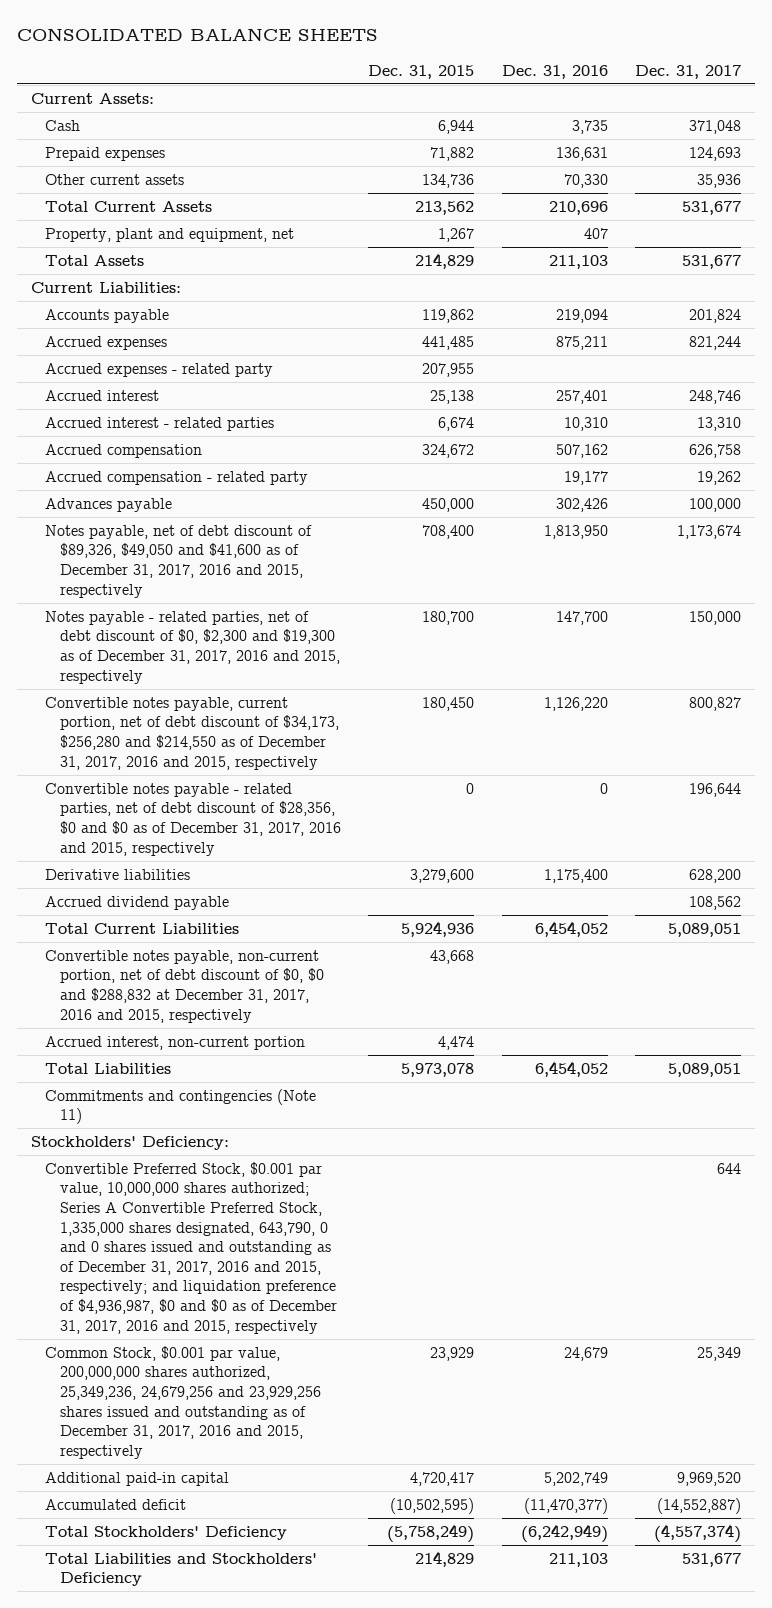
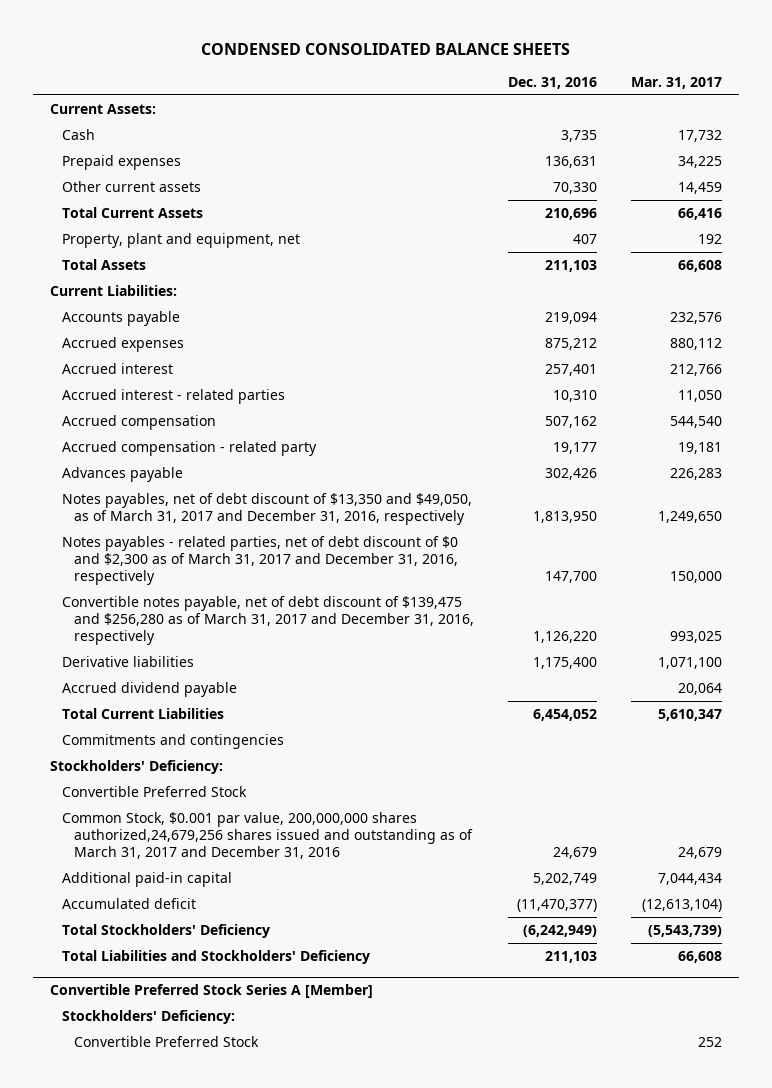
- CONSOLIDATED BALANCE SHEETS
+ CONDENSED CONSOLIDATED BALANCE SHEETS
- | Dec. 31, 2015 | Dec. 31, 2016 | Dec. 31, 2017
+ | Dec. 31, 2016 | Mar. 31, 2017
- Accrued expenses | 441,485 | 875,211 | 821,244
- Accrued expenses - related party | 207,955 | |
+ Accrued expenses | 875,212 | 880,112
- Notes payable, net of debt discount of $89,326, $49,050 and $41,600 as of December 31, 2017, 2016 and 2015, respectively | 708,400 | 1,813,950 | 1,173,674
- Notes payable - related parties, net of debt discount of $0, $2,300 and $19,300 as of December 31, 2017, 2016 and 2015, respectively | 180,700 | 147,700 | 150,000
- Convertible notes payable, current portion, net of debt discount of $34,173, $256,280 and $214,550 as of December 31, 2017, 2016 and 2015, respectively | 180,450 | 1,126,220 | 800,827
- Convertible notes payable - related parties, net of debt discount of $28,356, $0 and $0 as of December 31, 2017, 2016 and 2015, respectively | 0 | 0 | 196,644
+ Notes payables, net of debt discount of $13,350 and $49,050, as of March 31, 2017 and December 31, 2016, respectively | 1,813,950 | 1,249,650
+ Notes payables - related parties, net of debt discount of $0 and $2,300 as of March 31, 2017 and December 31, 2016, respectively | 147,700 | 150,000
+ Convertible notes payable, net of debt discount of $139,475 and $256,280 as of March 31, 2017 and December 31, 2016, respectively | 1,126,220 | 993,025
- Convertible notes payable, non-current portion, net of debt discount of $0, $0 and $288,832 at December 31, 2017, 2016 and 2015, respectively | 43,668 | |
- Accrued interest, non-current portion | 4,474 | |
- Total Liabilities | 5,973,078 | 6,454,052 | 5,089,051
- Commitments and contingencies (Note 11)
+ Commitments and contingencies
- Convertible Preferred Stock, $0.001 par value, 10,000,000 shares authorized; Series A Convertible Preferred Stock, 1,335,000 shares designated, 643,790, 0 and 0 shares issued and outstanding as of December 31, 2017, 2016 and 2015, respectively; and liquidation preference of $4,936,987, $0 and $0 as of December 31, 2017, 2016 and 2015, respectively | | | 644
- Common Stock, $0.001 par value, 200,000,000 shares authorized, 25,349,236, 24,679,256 and 23,929,256 shares issued and outstanding as of December 31, 2017, 2016 and 2015, respectively | 23,929 | 24,679 | 25,349
+ Convertible Preferred Stock
+ Common Stock, $0.001 par value, 200,000,000 shares authorized,24,679,256 shares issued and outstanding as of March 31, 2017 and December 31, 2016 | 24,679 | 24,679
+ Convertible Preferred Stock Series A [Member]
+ Stockholders' Deficiency:
+ Convertible Preferred Stock | | 252

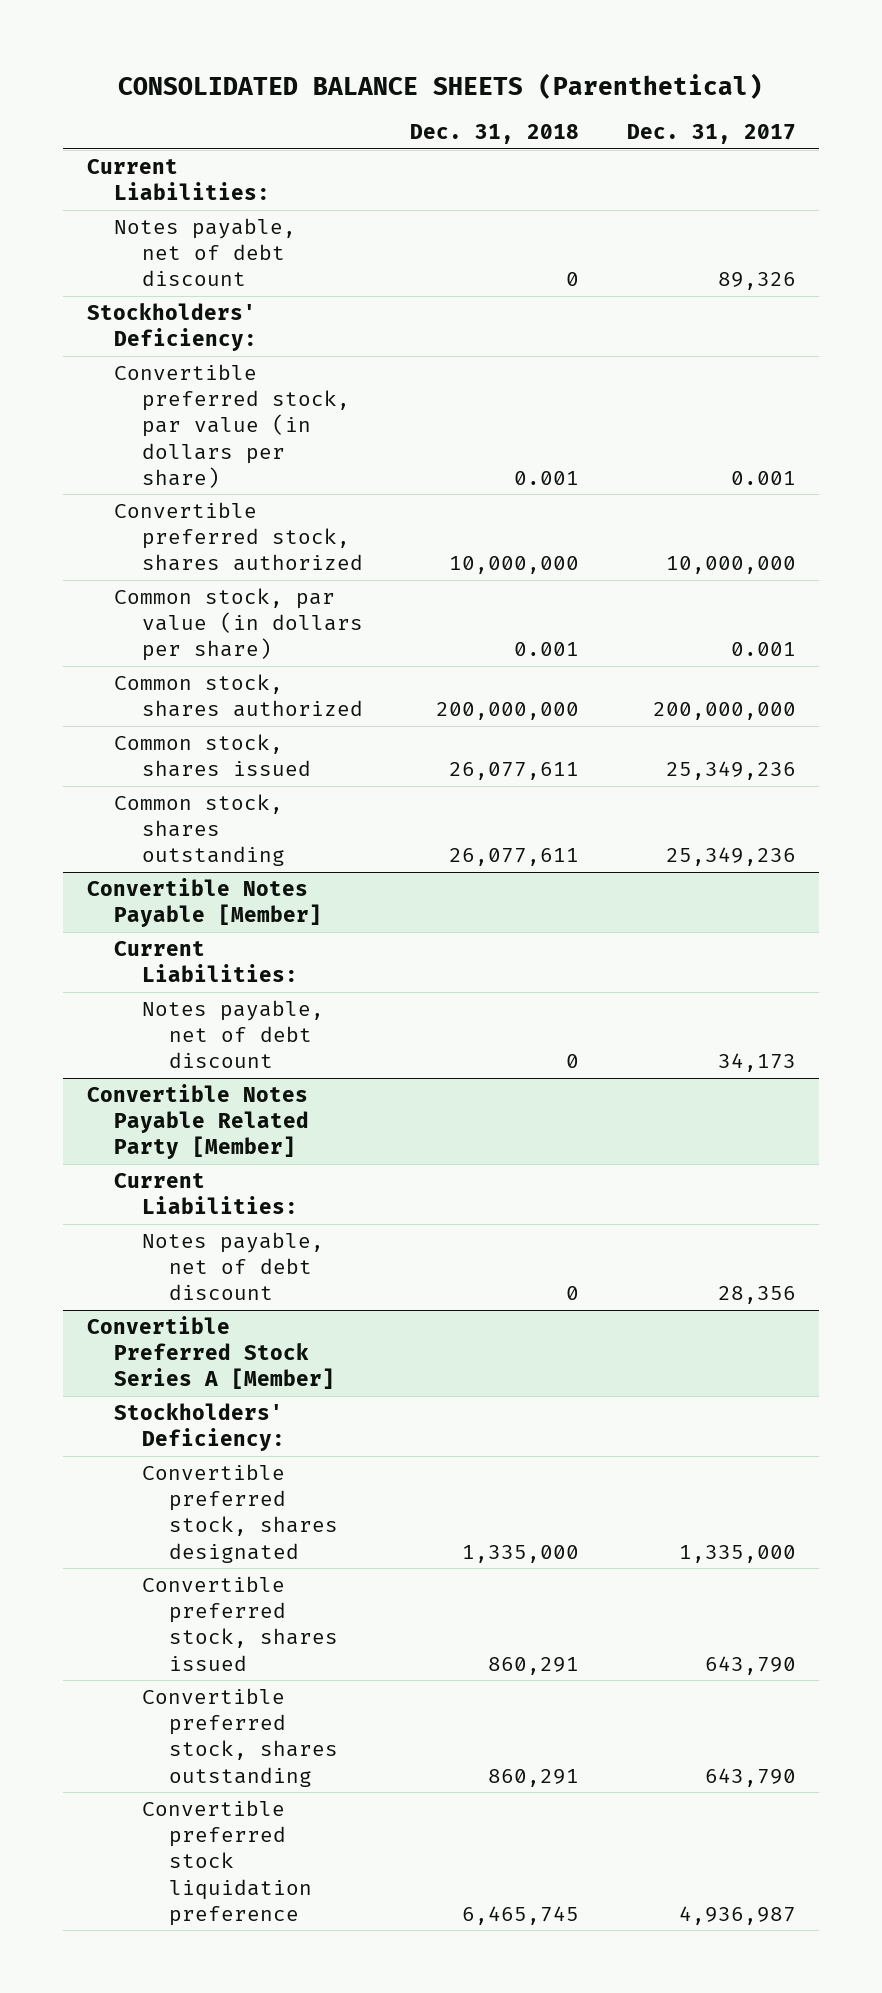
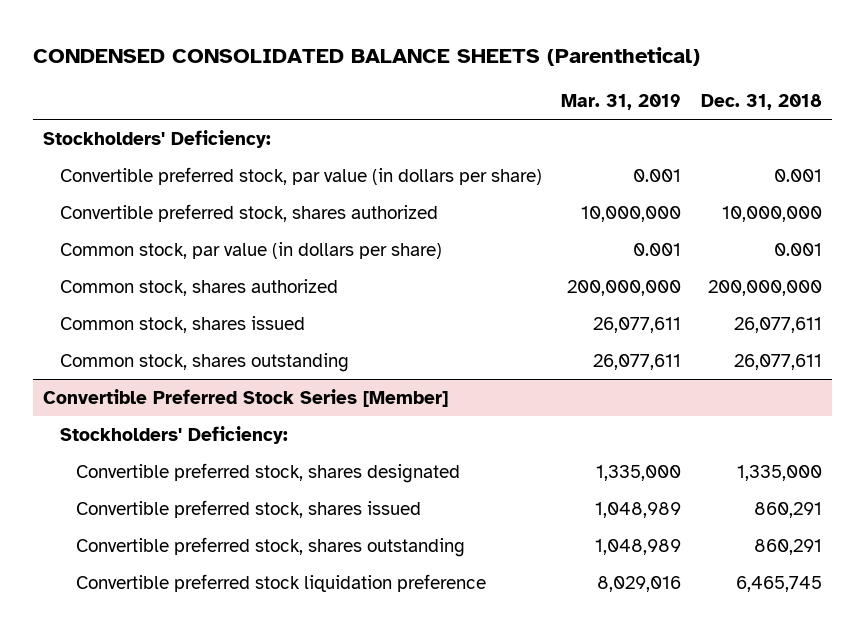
- CONSOLIDATED BALANCE SHEETS (Parenthetical)
+ CONDENSED CONSOLIDATED BALANCE SHEETS (Parenthetical)
- | Dec. 31, 2018 | Dec. 31, 2017
+ | Mar. 31, 2019 | Dec. 31, 2018
- Current Liabilities:
- Notes payable, net of debt discount | 0 | 89,326
- Convertible Notes Payable [Member]
- Current Liabilities:
- Notes payable, net of debt discount | 0 | 34,173
- Convertible Notes Payable Related Party [Member]
- Current Liabilities:
- Notes payable, net of debt discount | 0 | 28,356
- Convertible Preferred Stock Series A [Member]
+ Convertible Preferred Stock Series [Member]

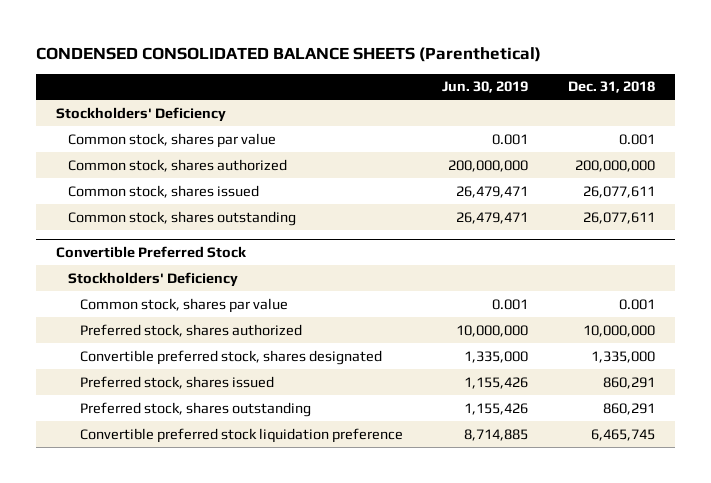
- | Mar. 31, 2019 | Dec. 31, 2018
+ | Jun. 30, 2019 | Dec. 31, 2018
- Stockholders' Deficiency:
- Convertible preferred stock, par value (in dollars per share) | 0.001 | 0.001
- Convertible preferred stock, shares authorized | 10,000,000 | 10,000,000
- Common stock, par value (in dollars per share) | 0.001 | 0.001
+ Stockholders' Deficiency
+ Common stock, shares par value | 0.001 | 0.001
- Convertible Preferred Stock Series [Member]
- Stockholders' Deficiency:
+ Convertible Preferred Stock
+ Stockholders' Deficiency
+ Common stock, shares par value | 0.001 | 0.001
+ Preferred stock, shares authorized | 10,000,000 | 10,000,000
- Convertible preferred stock, shares issued | 1,048,989 | 860,291
- Convertible preferred stock, shares outstanding | 1,048,989 | 860,291
+ Preferred stock, shares issued | 1,155,426 | 860,291
+ Preferred stock, shares outstanding | 1,155,426 | 860,291

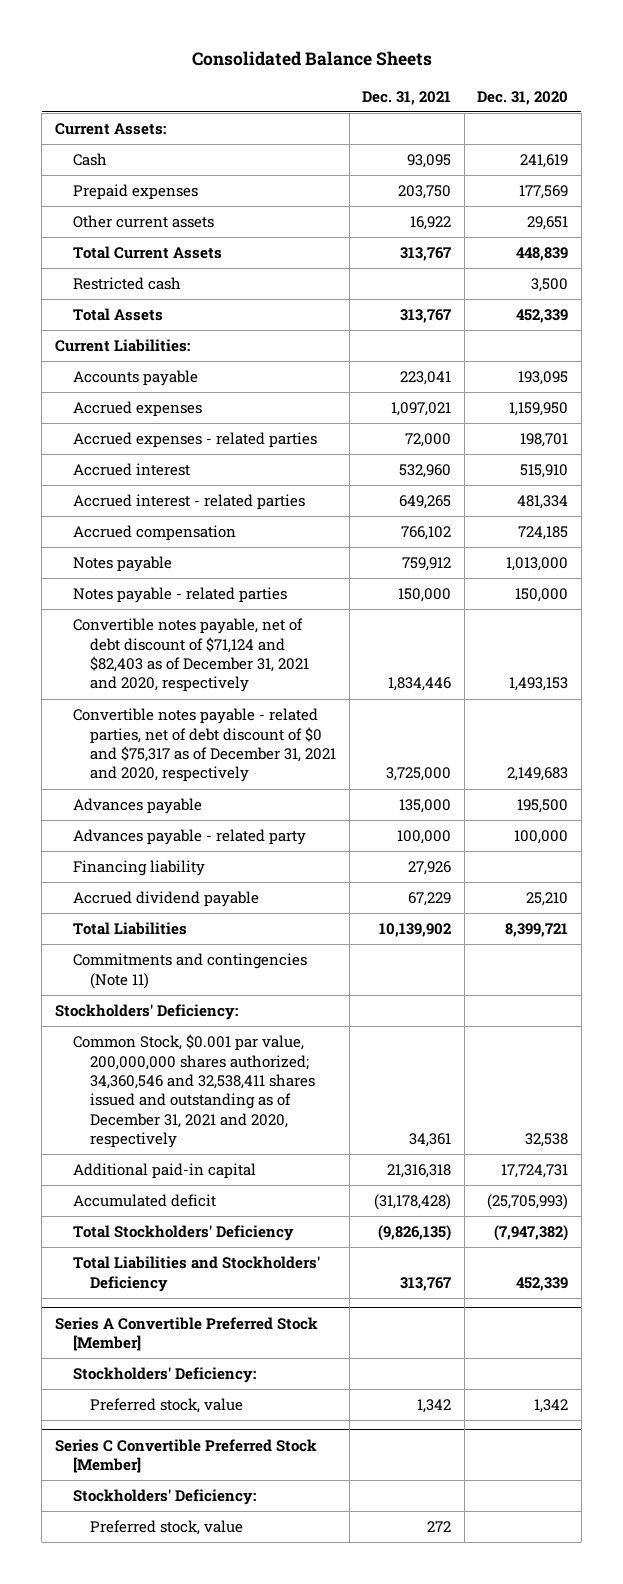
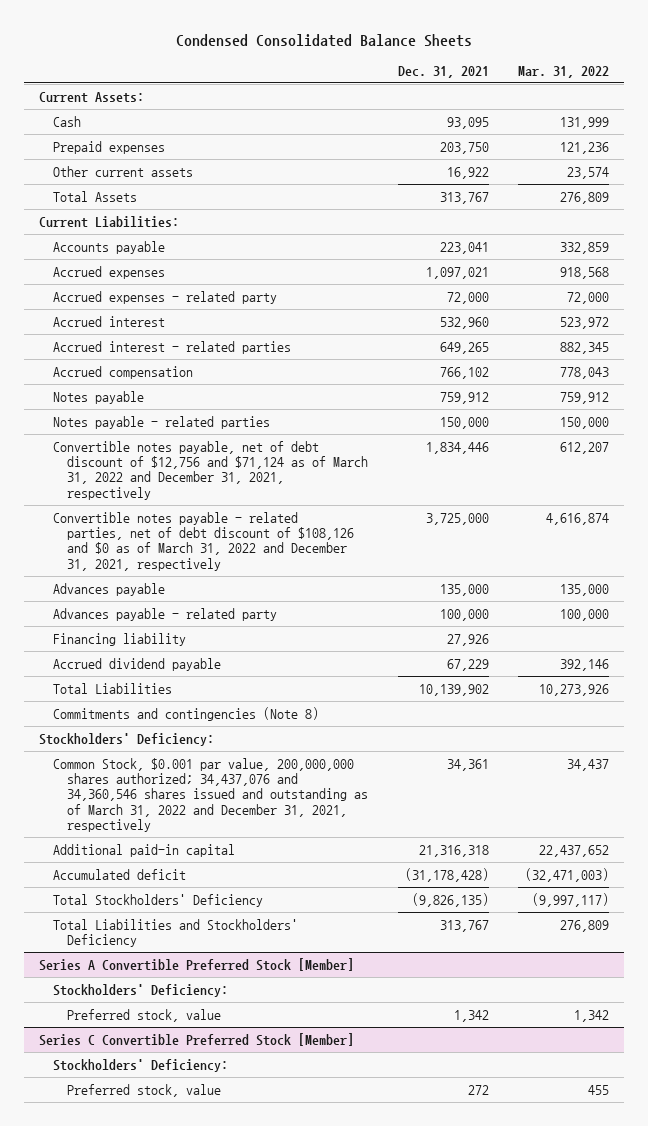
- Consolidated Balance Sheets
+ Condensed Consolidated Balance Sheets
- | Dec. 31, 2021 | Dec. 31, 2020
+ | Dec. 31, 2021 | Mar. 31, 2022
- Total Current Assets | 313,767 | 448,839
- Restricted cash | | 3,500
- Accrued expenses - related parties | 72,000 | 198,701
+ Accrued expenses - related party | 72,000 | 72,000
- Convertible notes payable, net of debt discount of $71,124 and $82,403 as of December 31, 2021 and 2020, respectively | 1,834,446 | 1,493,153
- Convertible notes payable - related parties, net of debt discount of $0 and $75,317 as of December 31, 2021 and 2020, respectively | 3,725,000 | 2,149,683
+ Convertible notes payable, net of debt discount of $12,756 and $71,124 as of March 31, 2022 and December 31, 2021, respectively | 1,834,446 | 612,207
+ Convertible notes payable - related parties, net of debt discount of $108,126 and $0 as of March 31, 2022 and December 31, 2021, respectively | 3,725,000 | 4,616,874
- Commitments and contingencies (Note 11)
+ Commitments and contingencies (Note 8)
- Common Stock, $0.001 par value, 200,000,000 shares authorized; 34,360,546 and 32,538,411 shares issued and outstanding as of December 31, 2021 and 2020, respectively | 34,361 | 32,538
+ Common Stock, $0.001 par value, 200,000,000 shares authorized; 34,437,076 and 34,360,546 shares issued and outstanding as of March 31, 2022 and December 31, 2021, respectively | 34,361 | 34,437

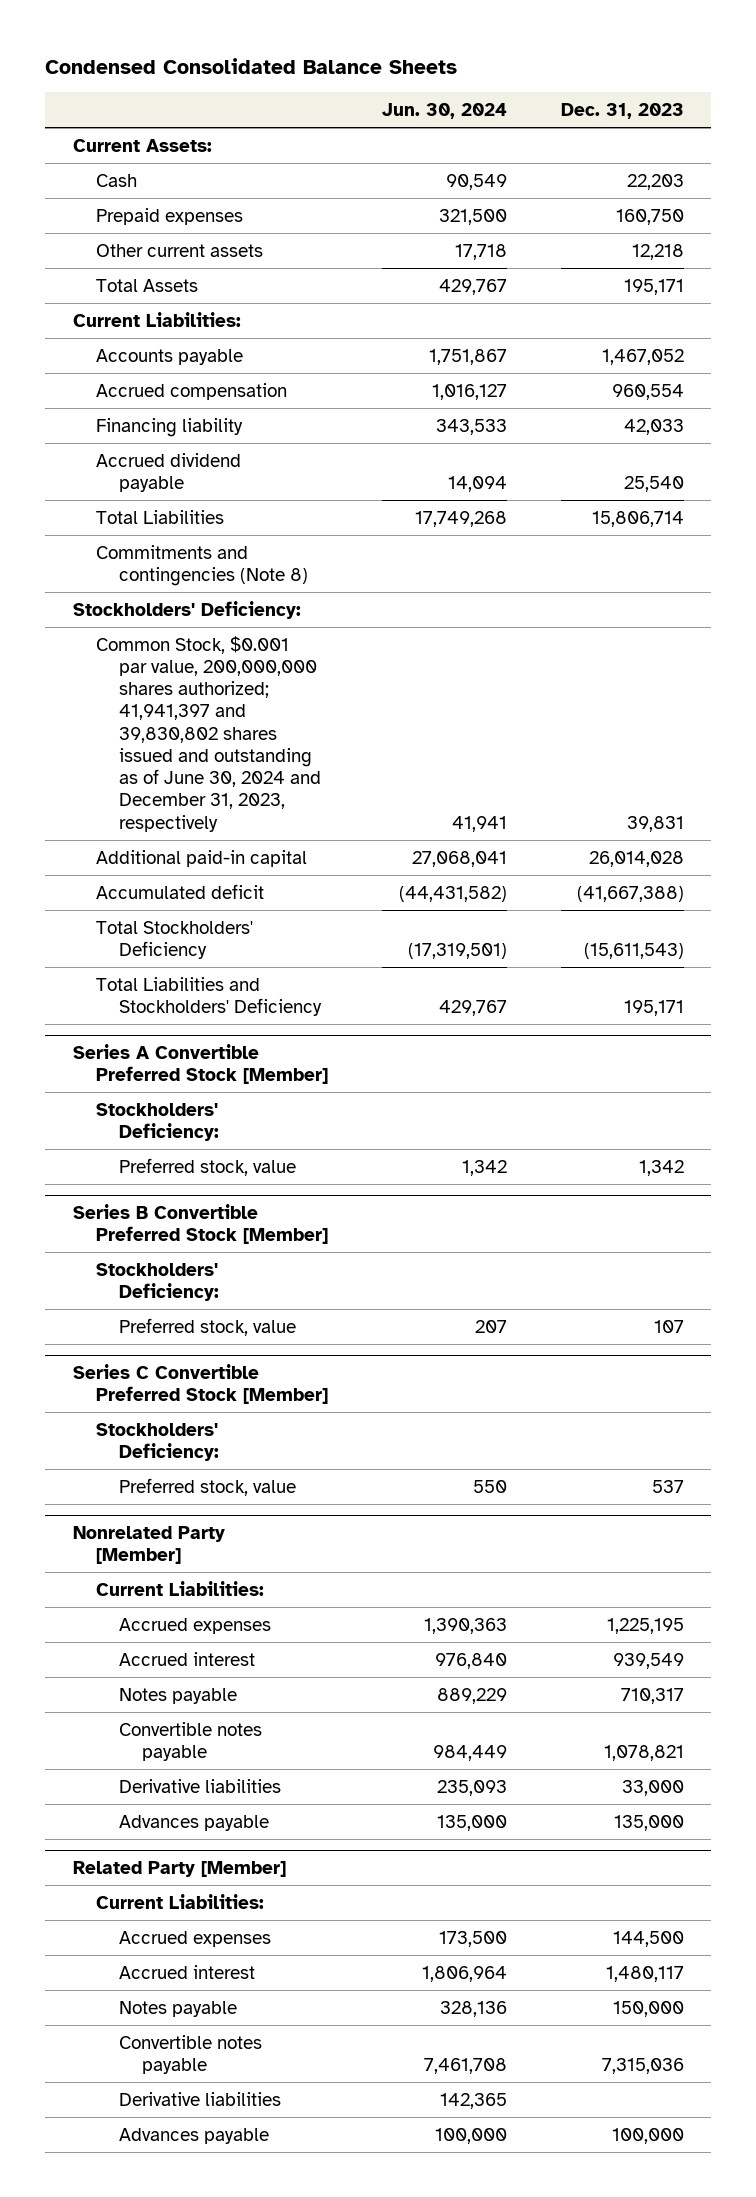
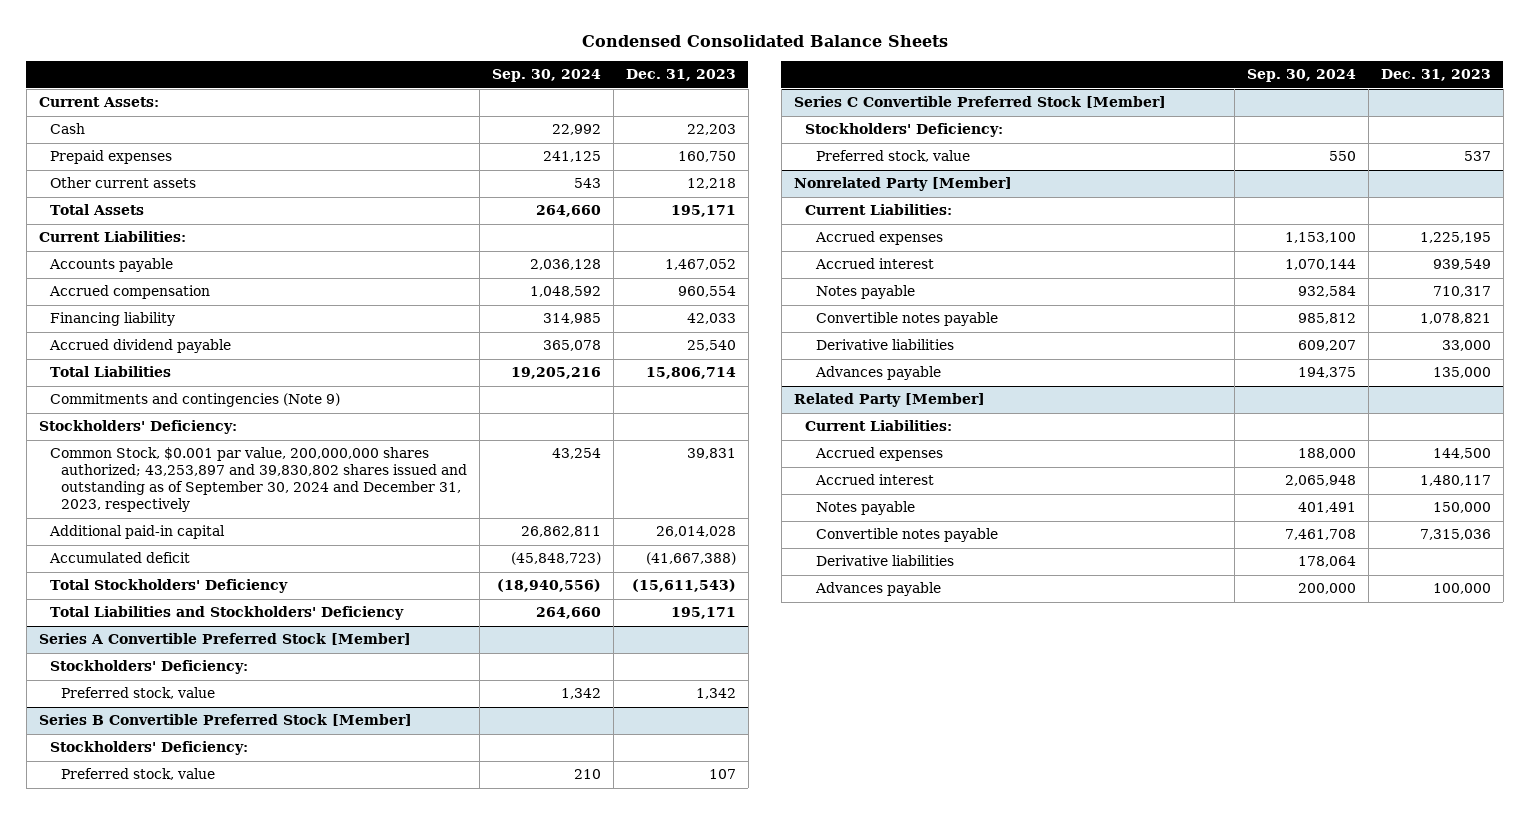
- | Jun. 30, 2024 | Dec. 31, 2023
+ | Sep. 30, 2024 | Dec. 31, 2023
- Commitments and contingencies (Note 8)
+ Commitments and contingencies (Note 9)
- Common Stock, $0.001 par value, 200,000,000 shares authorized; 41,941,397 and 39,830,802 shares issued and outstanding as of June 30, 2024 and December 31, 2023, respectively | 41,941 | 39,831
+ Common Stock, $0.001 par value, 200,000,000 shares authorized; 43,253,897 and 39,830,802 shares issued and outstanding as of September 30, 2024 and December 31, 2023, respectively | 43,254 | 39,831

